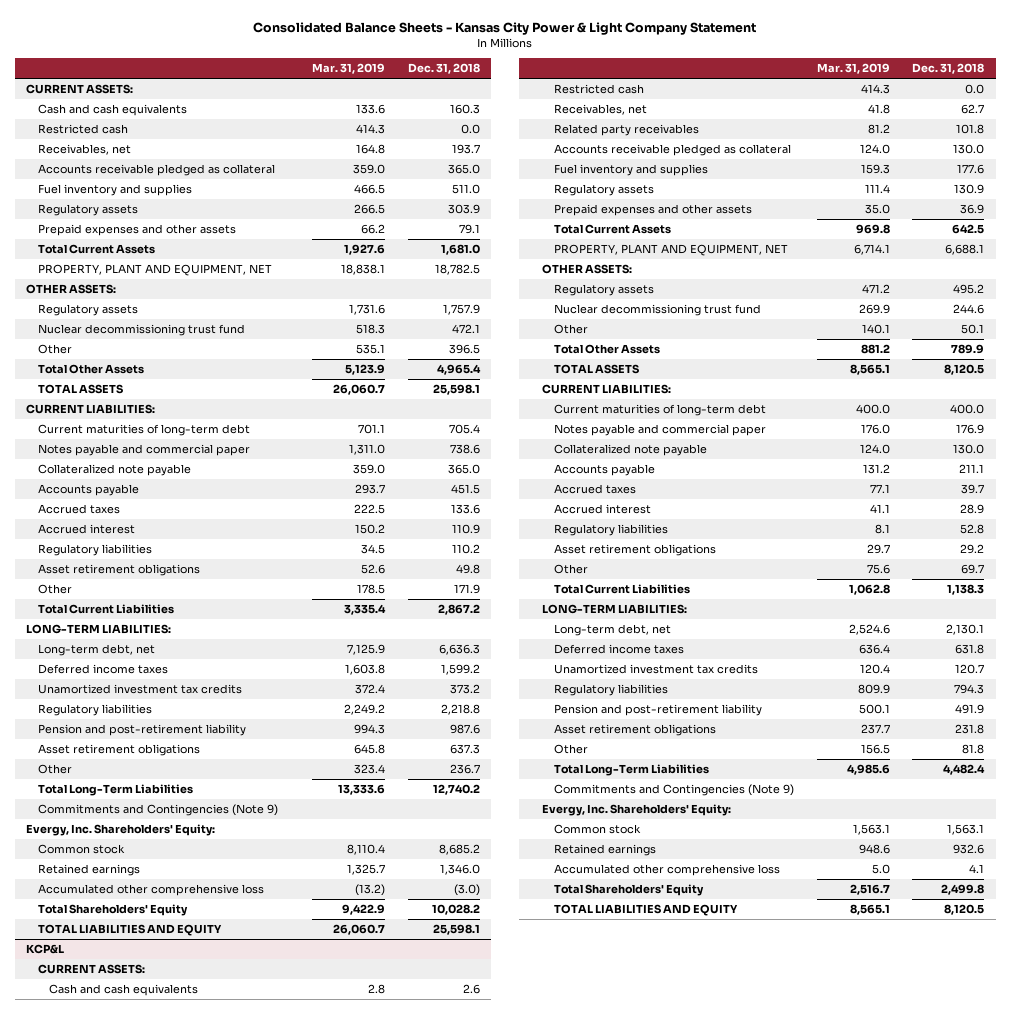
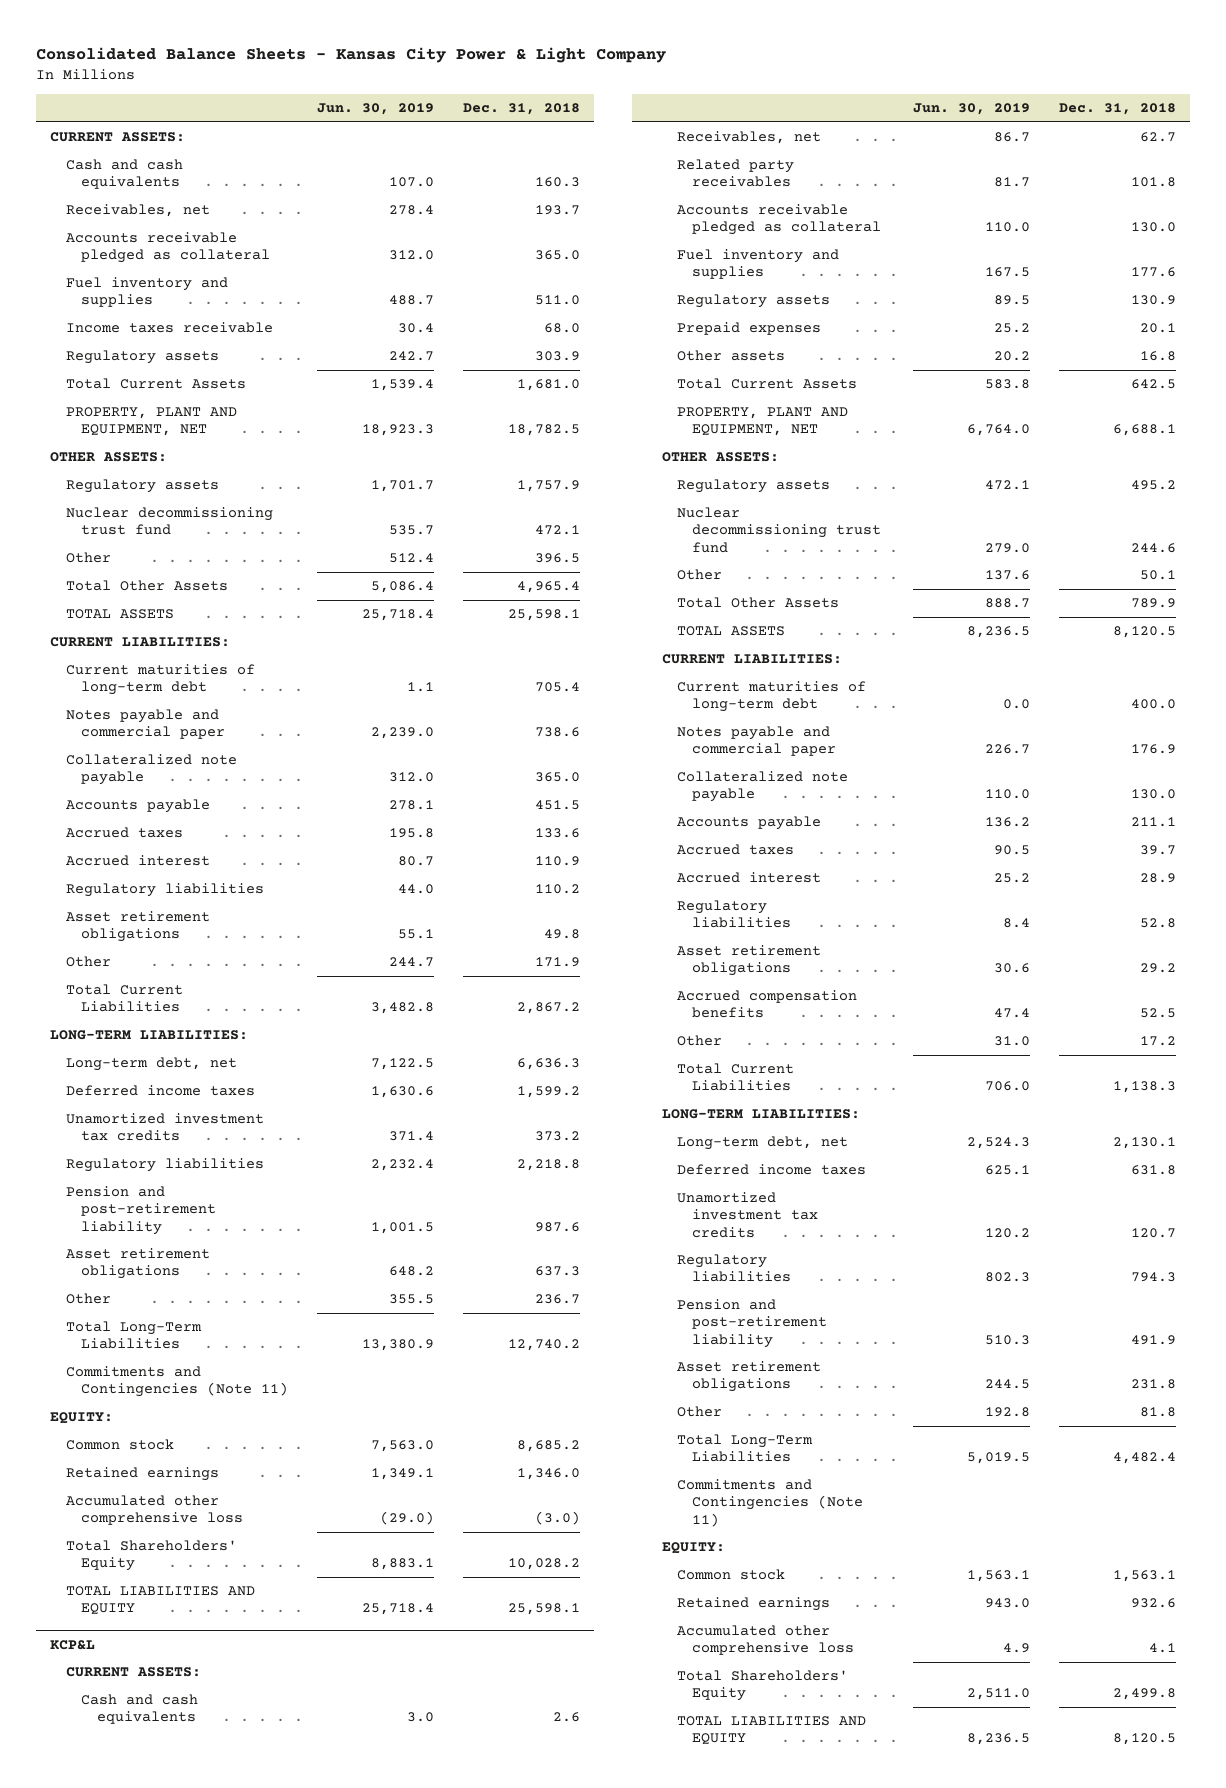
- Consolidated Balance Sheets - Kansas City Power & Light Company Statement
+ Consolidated Balance Sheets - Kansas City Power & Light Company
- | Mar. 31, 2019 | Dec. 31, 2018
+ | Jun. 30, 2019 | Dec. 31, 2018
- Restricted cash | 414.3 | 0.0
+ Income taxes receivable | 30.4 | 68.0
- Prepaid expenses and other assets | 66.2 | 79.1
- Commitments and Contingencies (Note 9)
- Evergy, Inc. Shareholders' Equity:
+ Commitments and Contingencies (Note 11)
+ EQUITY:
@ KCP&L
- Restricted cash | 414.3 | 0.0
- Prepaid expenses and other assets | 35.0 | 36.9
+ Prepaid expenses | 25.2 | 20.1
+ Other assets | 20.2 | 16.8
- Other | 75.6 | 69.7
+ Accrued compensation benefits | 47.4 | 52.5
+ Other | 31.0 | 17.2
- Commitments and Contingencies (Note 9)
- Evergy, Inc. Shareholders' Equity:
+ Commitments and Contingencies (Note 11)
+ EQUITY:

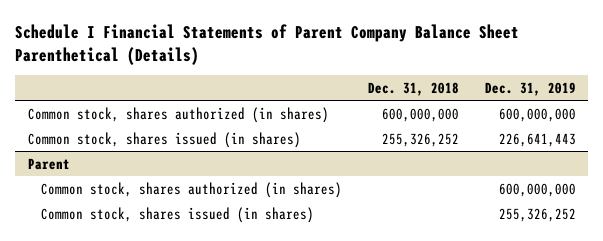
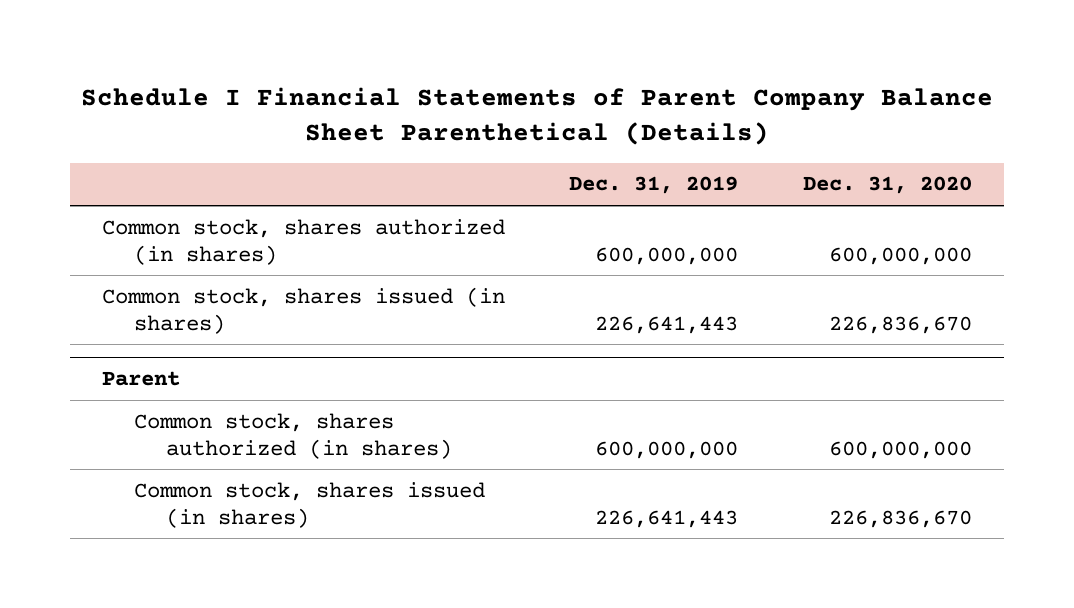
- | Dec. 31, 2018 | Dec. 31, 2019
+ | Dec. 31, 2019 | Dec. 31, 2020
@ Parent
- Common stock, shares issued (in shares) | | 255,326,252
+ Common stock, shares issued (in shares) | 226,641,443 | 226,836,670

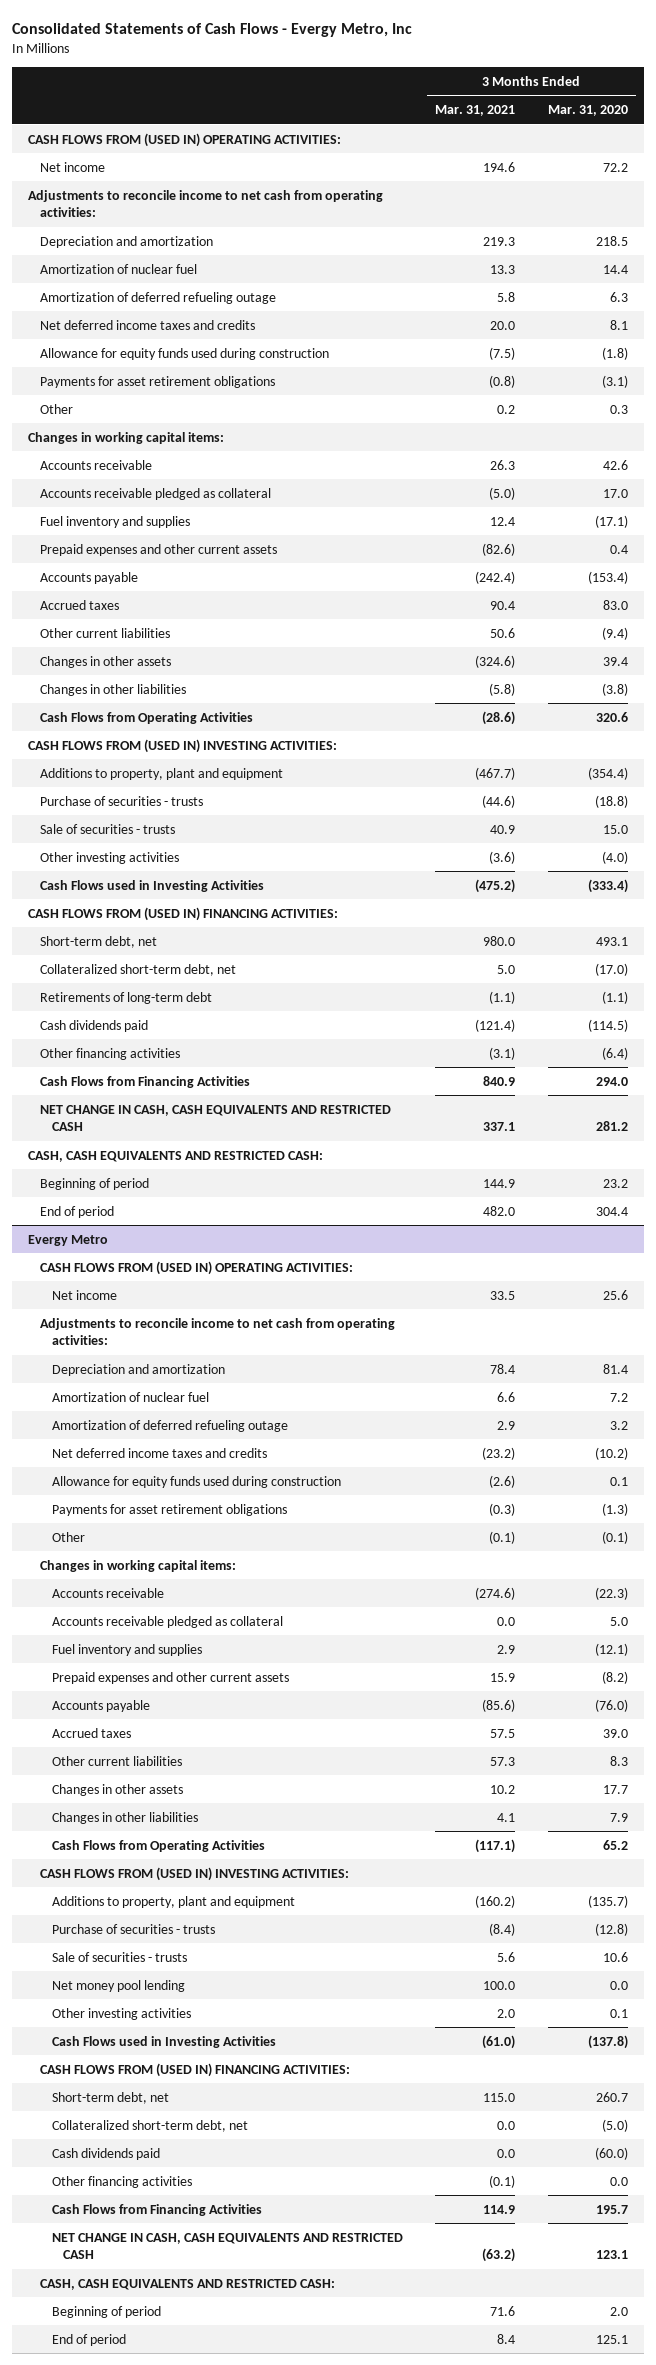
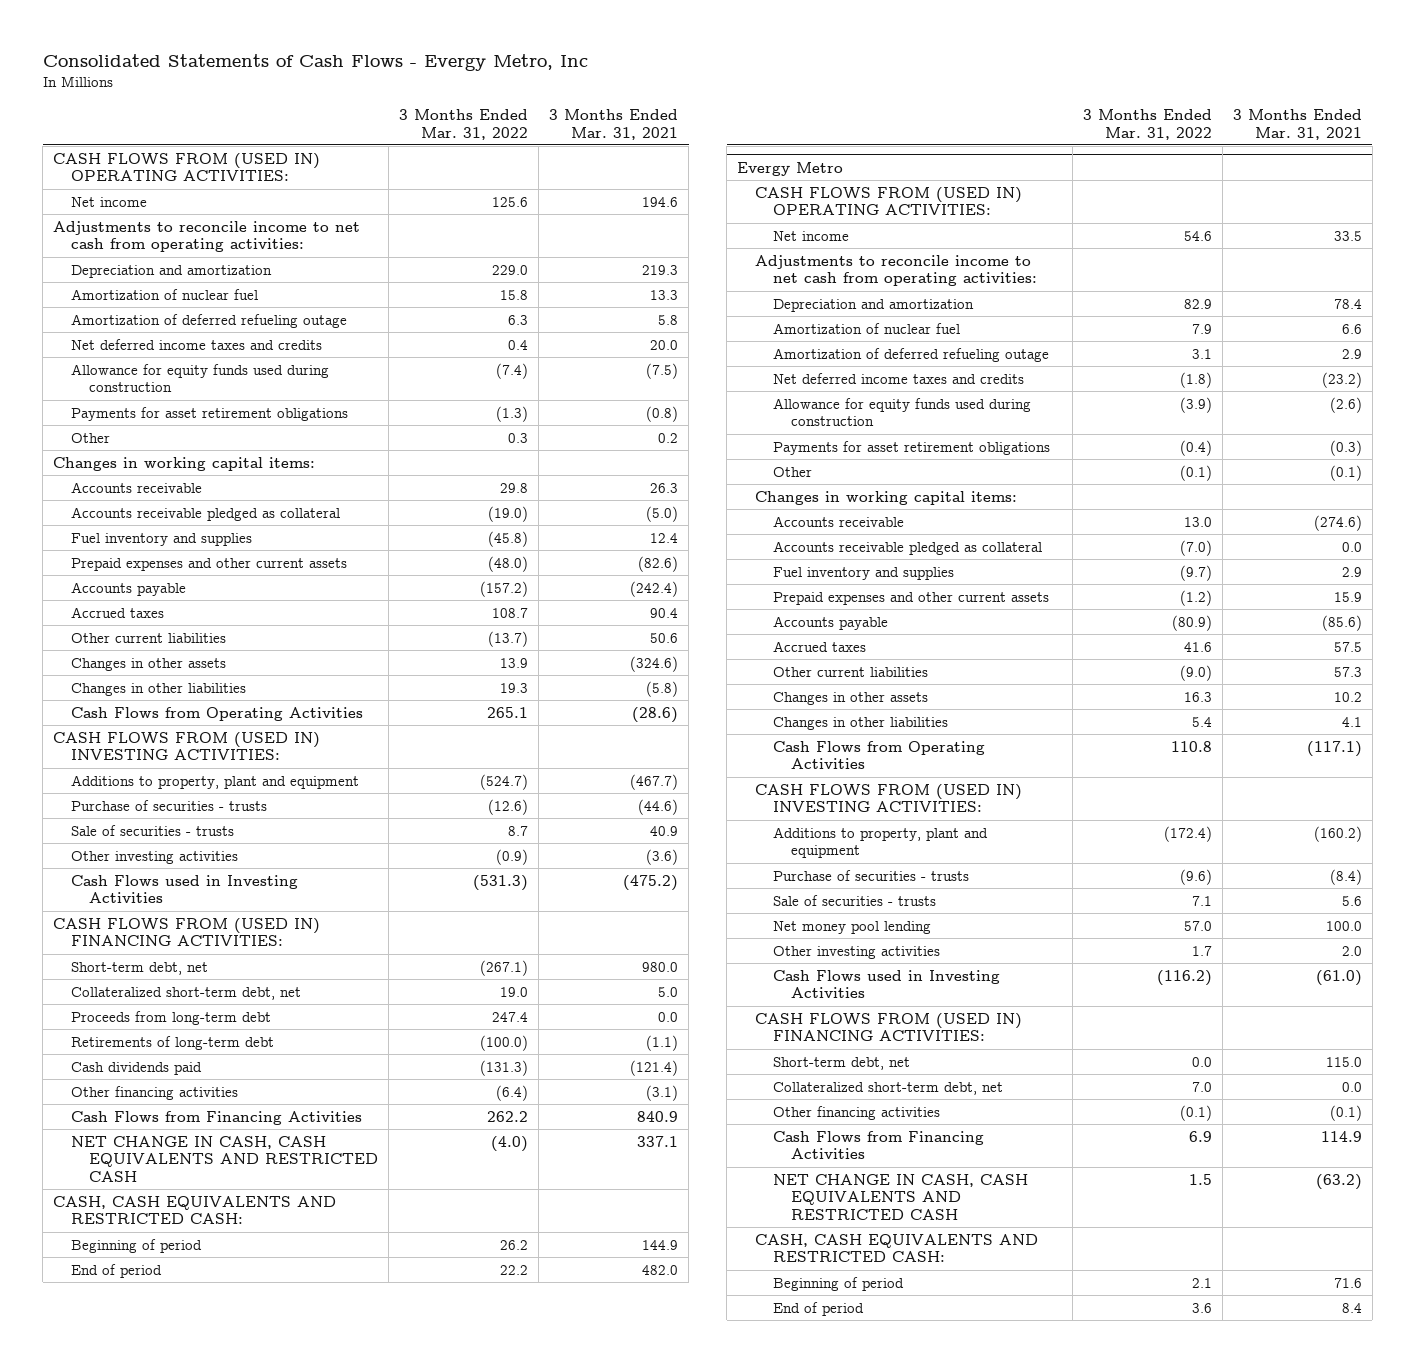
- | 3 Months Ended Mar. 31, 2021 | 3 Months Ended Mar. 31, 2020
+ | 3 Months Ended Mar. 31, 2022 | 3 Months Ended Mar. 31, 2021
+ Proceeds from long-term debt | 247.4 | 0.0
@ Evergy Metro
- Cash dividends paid | 0.0 | (60.0)

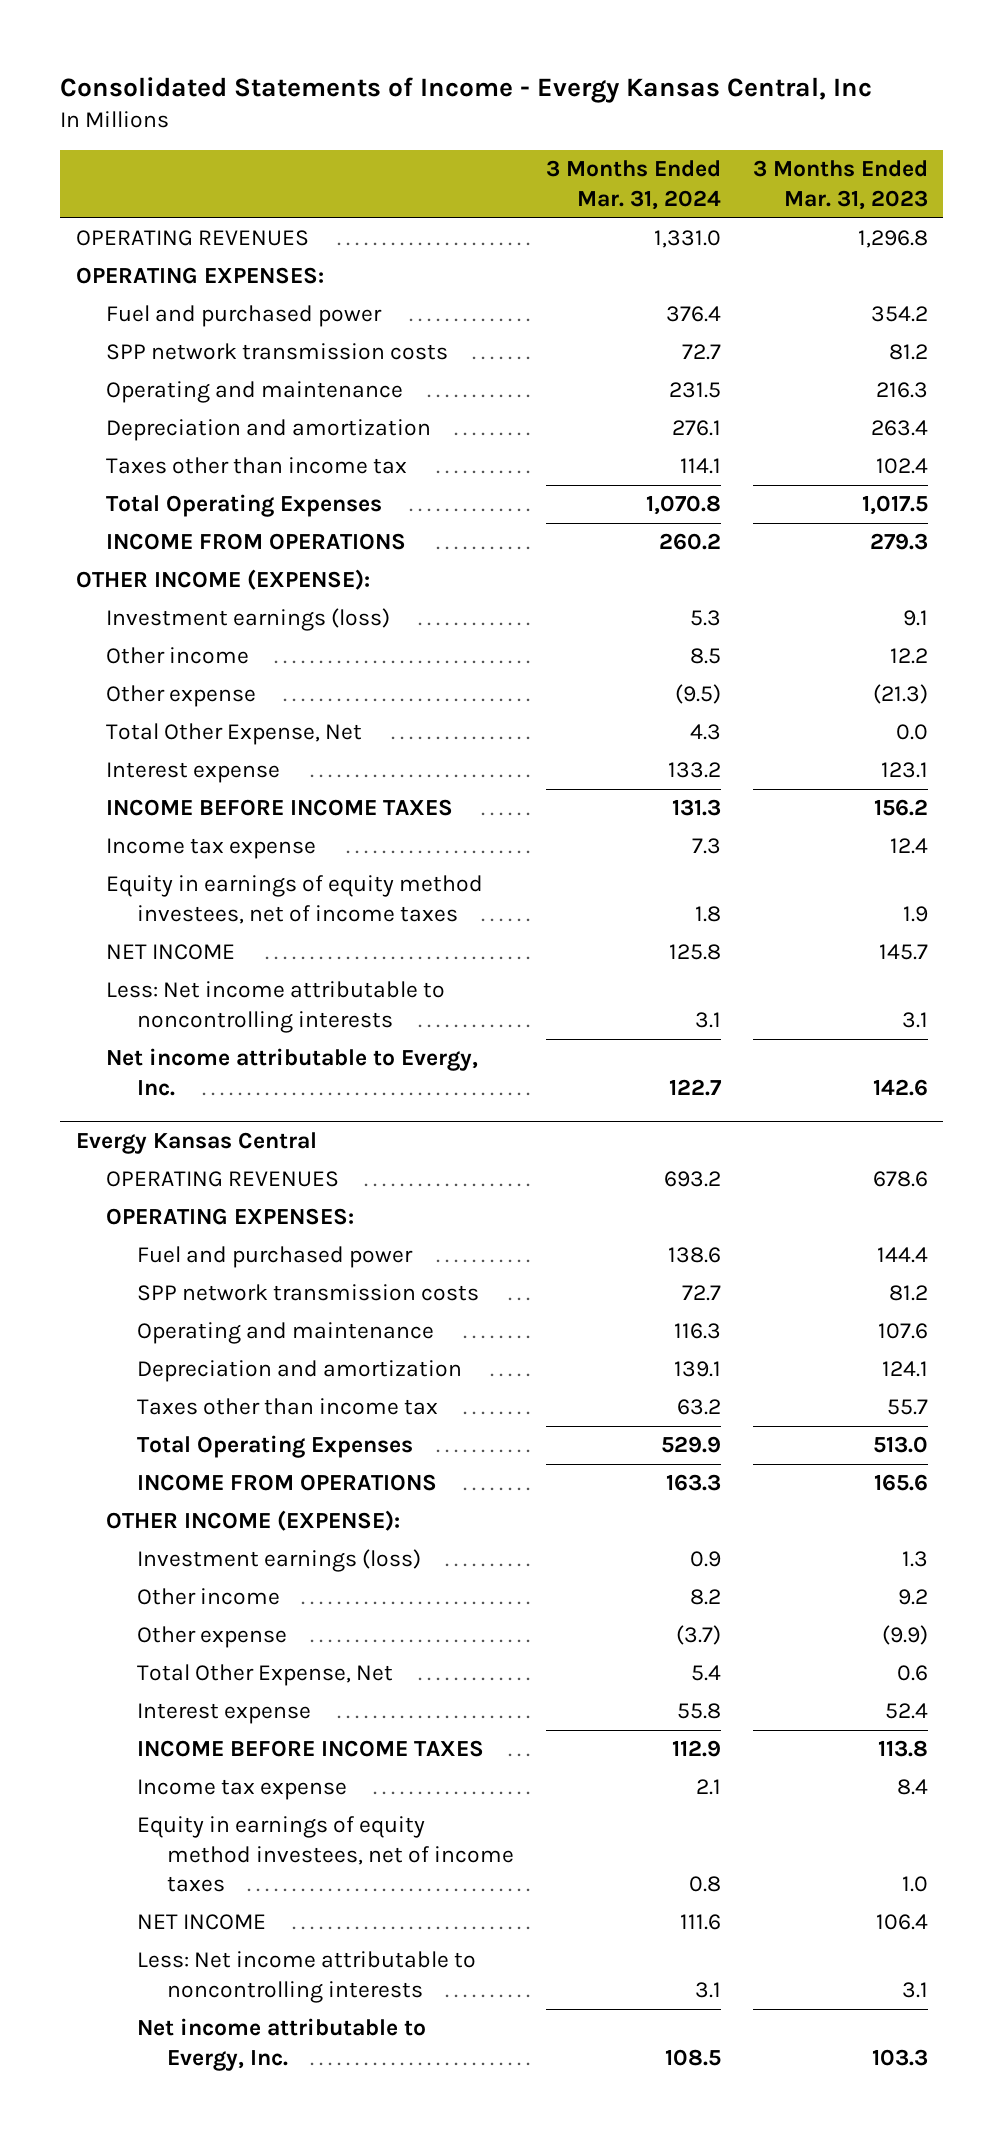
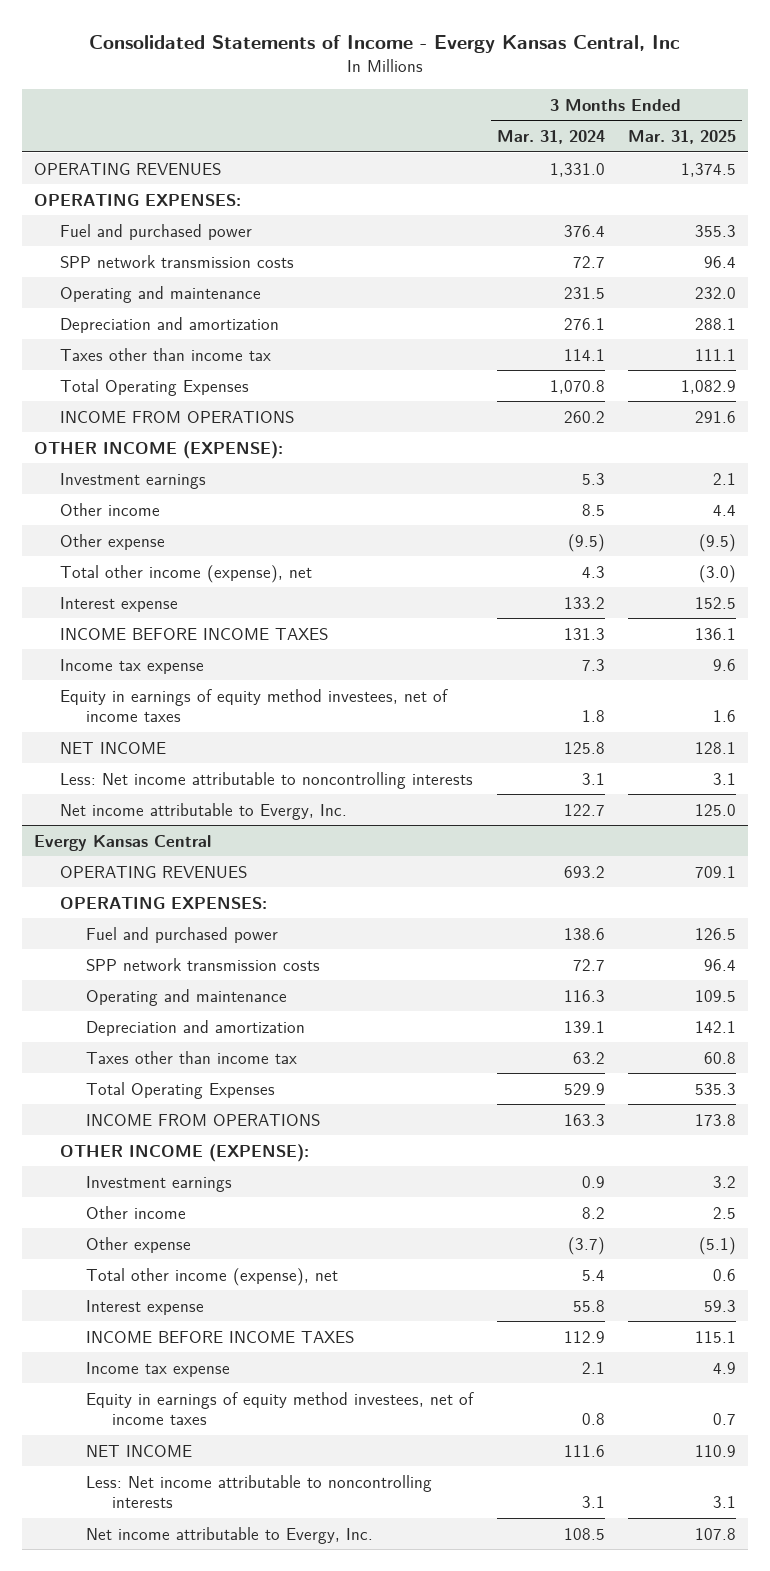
- | 3 Months Ended Mar. 31, 2024 | 3 Months Ended Mar. 31, 2023
+ | 3 Months Ended Mar. 31, 2024 | 3 Months Ended Mar. 31, 2025
- Investment earnings (loss) | 5.3 | 9.1
+ Investment earnings | 5.3 | 2.1
- Total Other Expense, Net | 4.3 | 0.0
+ Total other income (expense), net | 4.3 | (3.0)
@ Evergy Kansas Central
- Investment earnings (loss) | 0.9 | 1.3
+ Investment earnings | 0.9 | 3.2
- Total Other Expense, Net | 5.4 | 0.6
+ Total other income (expense), net | 5.4 | 0.6

